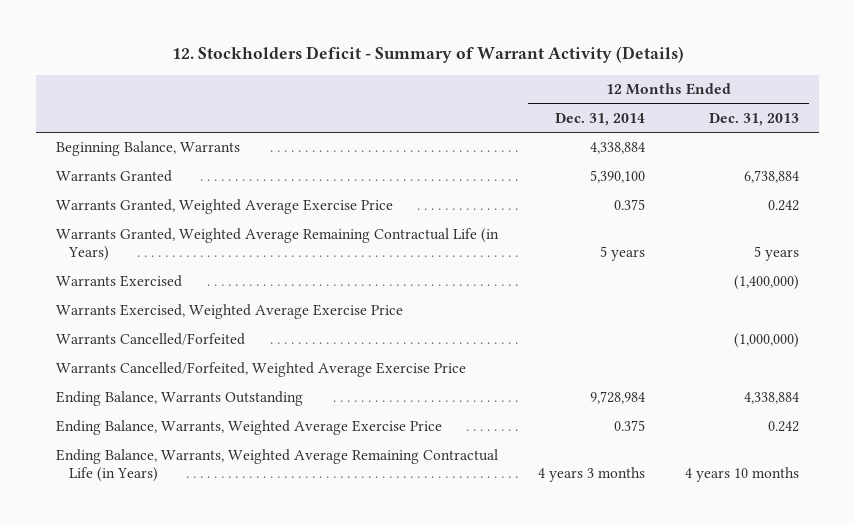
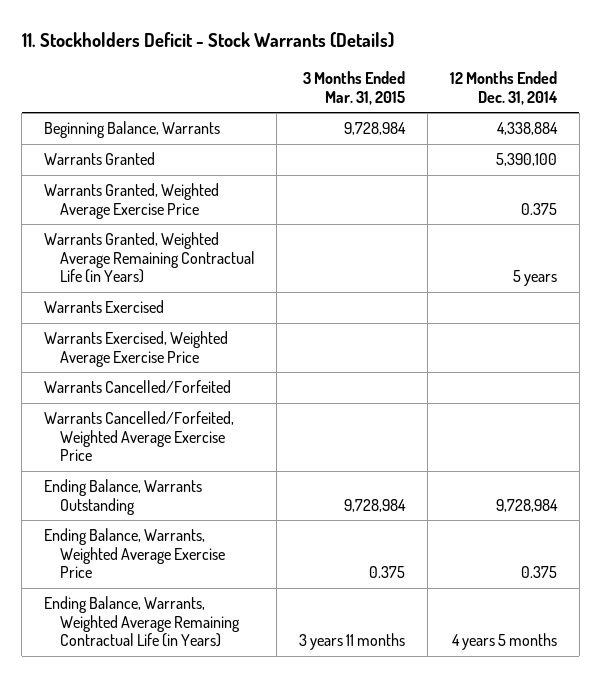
- 12. Stockholders Deficit - Summary of Warrant Activity (Details)
+ 11. Stockholders Deficit - Stock Warrants (Details)
- | 12 Months Ended Dec. 31, 2014 | 12 Months Ended Dec. 31, 2013
+ | 3 Months Ended Mar. 31, 2015 | 12 Months Ended Dec. 31, 2014
- Ending Balance, Warrants, Weighted Average Remaining Contractual Life (in Years) | 4 years 3 months | 4 years 10 months
+ Ending Balance, Warrants, Weighted Average Remaining Contractual Life (in Years) | 3 years 11 months | 4 years 5 months

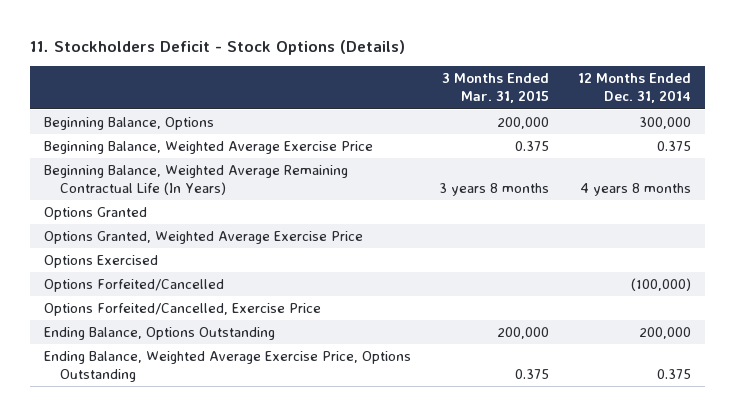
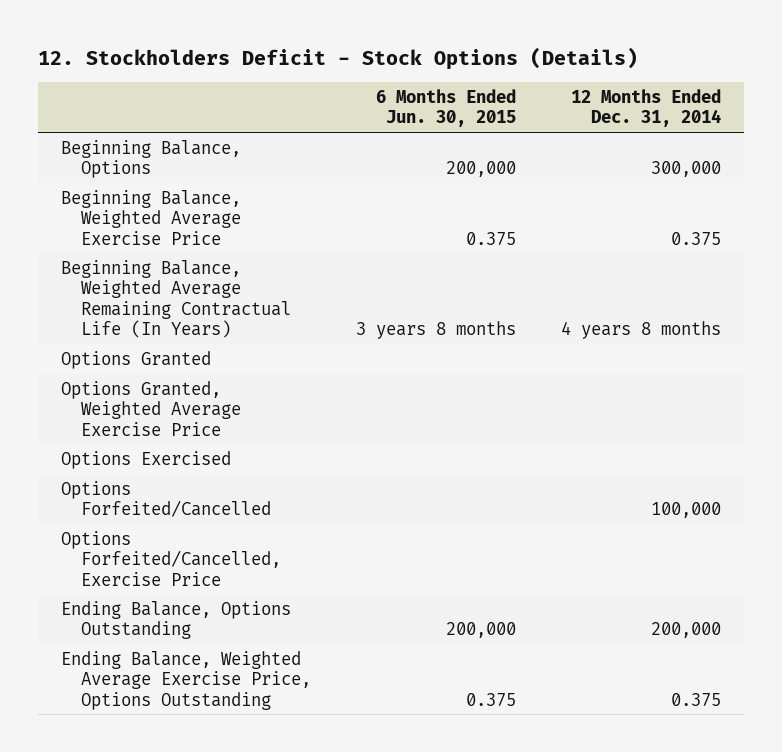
- 11. Stockholders Deficit - Stock Options (Details)
+ 12. Stockholders Deficit - Stock Options (Details)
- | 3 Months Ended Mar. 31, 2015 | 12 Months Ended Dec. 31, 2014
+ | 6 Months Ended Jun. 30, 2015 | 12 Months Ended Dec. 31, 2014
- Options Forfeited/Cancelled | | (100,000)
+ Options Forfeited/Cancelled | | 100,000

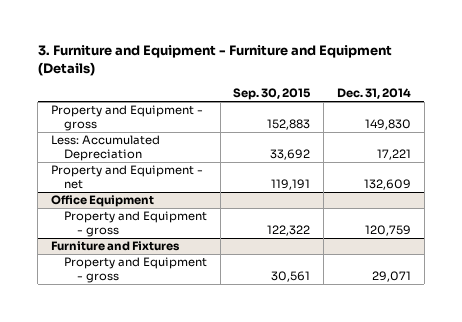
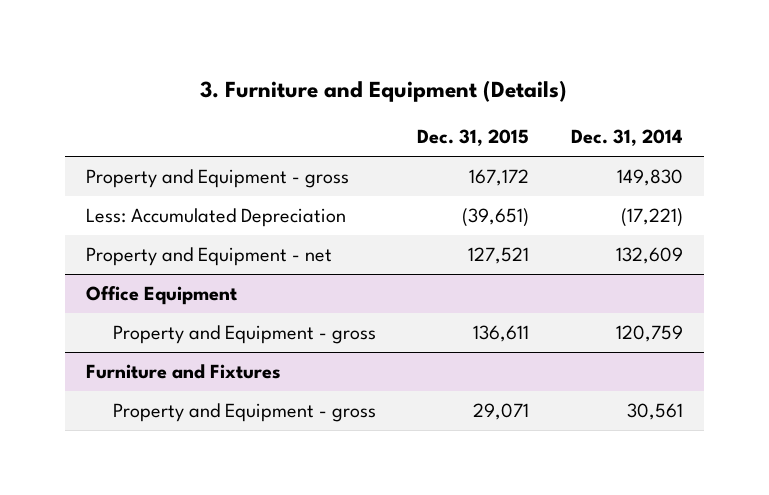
- 3. Furniture and Equipment - Furniture and Equipment (Details)
+ 3. Furniture and Equipment (Details)
- | Sep. 30, 2015 | Dec. 31, 2014
+ | Dec. 31, 2015 | Dec. 31, 2014
- Less: Accumulated Depreciation | 33,692 | 17,221
+ Less: Accumulated Depreciation | (39,651) | (17,221)
@ Furniture and Fixtures
- Property and Equipment - gross | 30,561 | 29,071
+ Property and Equipment - gross | 29,071 | 30,561

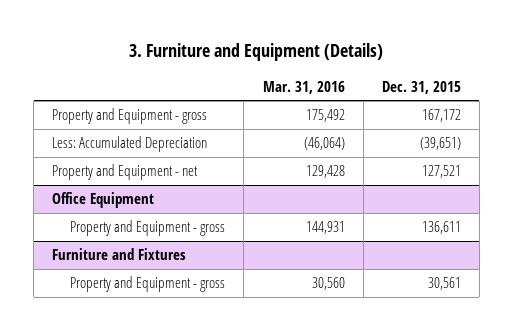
- | Dec. 31, 2015 | Dec. 31, 2014
+ | Mar. 31, 2016 | Dec. 31, 2015
@ Furniture and Fixtures
- Property and Equipment - gross | 29,071 | 30,561
+ Property and Equipment - gross | 30,560 | 30,561

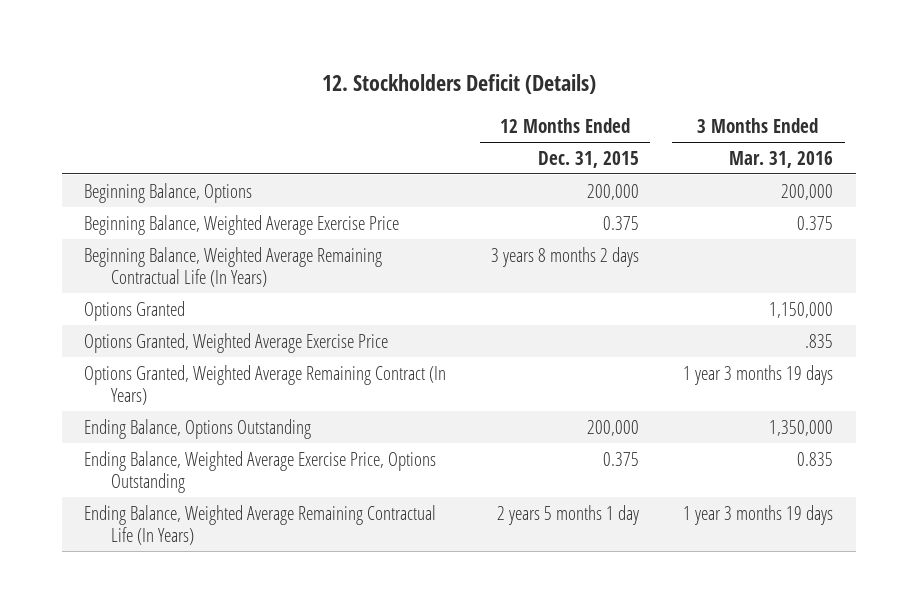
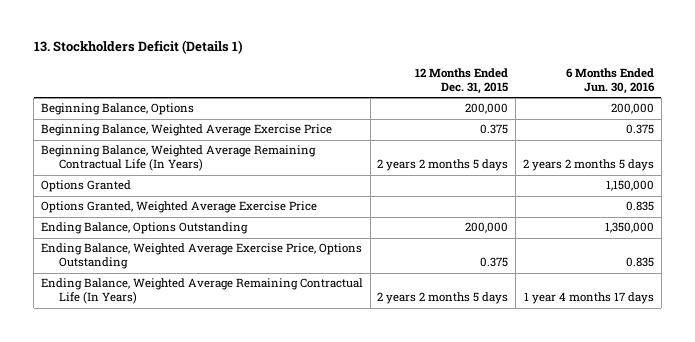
- 12. Stockholders Deficit (Details)
+ 13. Stockholders Deficit (Details 1)
- | 12 Months Ended Dec. 31, 2015 | 3 Months Ended Mar. 31, 2016
+ | 12 Months Ended Dec. 31, 2015 | 6 Months Ended Jun. 30, 2016
- Beginning Balance, Weighted Average Remaining Contractual Life (In Years) | 3 years 8 months 2 days |
+ Beginning Balance, Weighted Average Remaining Contractual Life (In Years) | 2 years 2 months 5 days | 2 years 2 months 5 days
- Options Granted, Weighted Average Remaining Contract (In Years) | | 1 year 3 months 19 days
- Ending Balance, Weighted Average Remaining Contractual Life (In Years) | 2 years 5 months 1 day | 1 year 3 months 19 days
+ Ending Balance, Weighted Average Remaining Contractual Life (In Years) | 2 years 2 months 5 days | 1 year 4 months 17 days

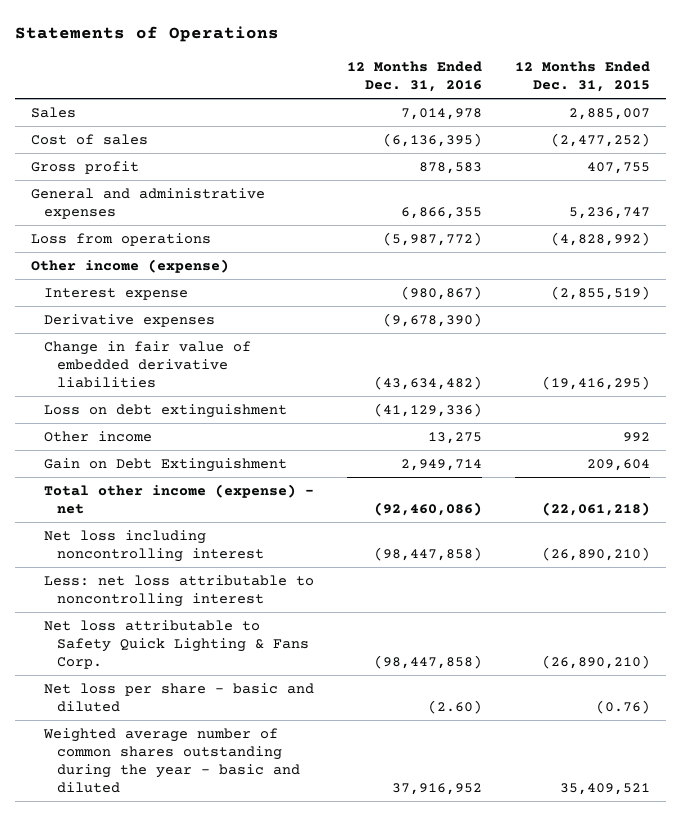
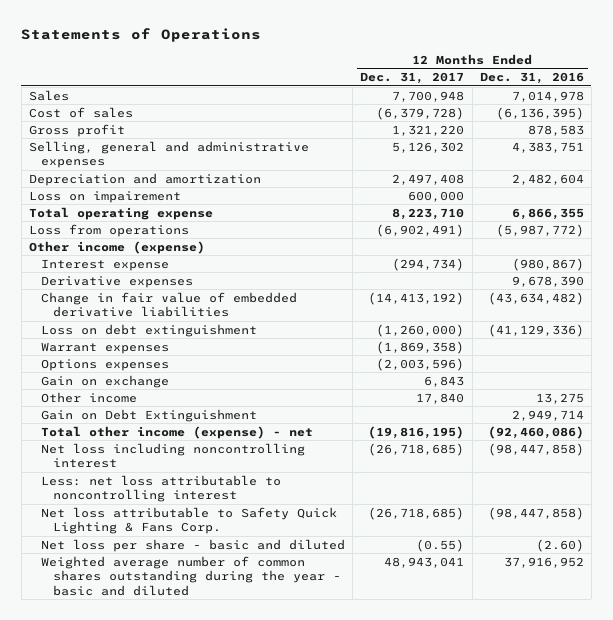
- | 12 Months Ended Dec. 31, 2016 | 12 Months Ended Dec. 31, 2015
+ | 12 Months Ended Dec. 31, 2017 | 12 Months Ended Dec. 31, 2016
- General and administrative expenses | 6,866,355 | 5,236,747
+ Selling, general and administrative expenses | 5,126,302 | 4,383,751
+ Depreciation and amortization | 2,497,408 | 2,482,604
+ Loss on impairement | 600,000 |
+ Total operating expense | 8,223,710 | 6,866,355
- Derivative expenses | (9,678,390) |
+ Derivative expenses | | 9,678,390
+ Warrant expenses | (1,869,358) |
+ Options expenses | (2,003,596) |
+ Gain on exchange | 6,843 |

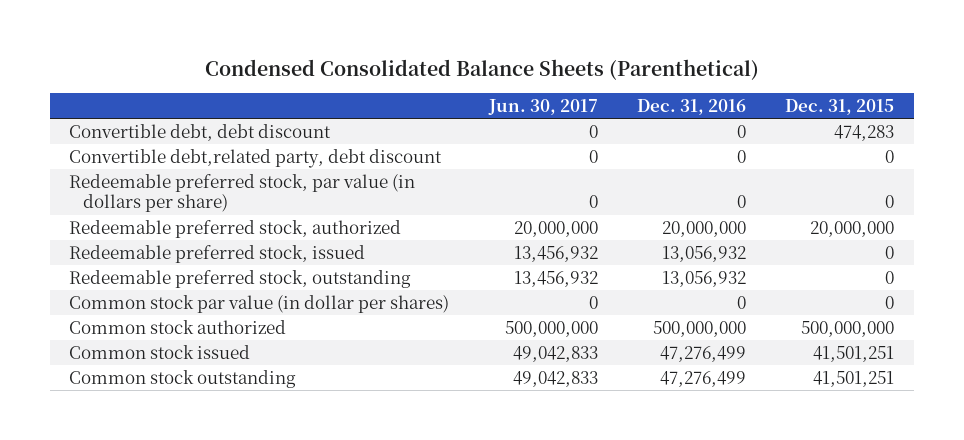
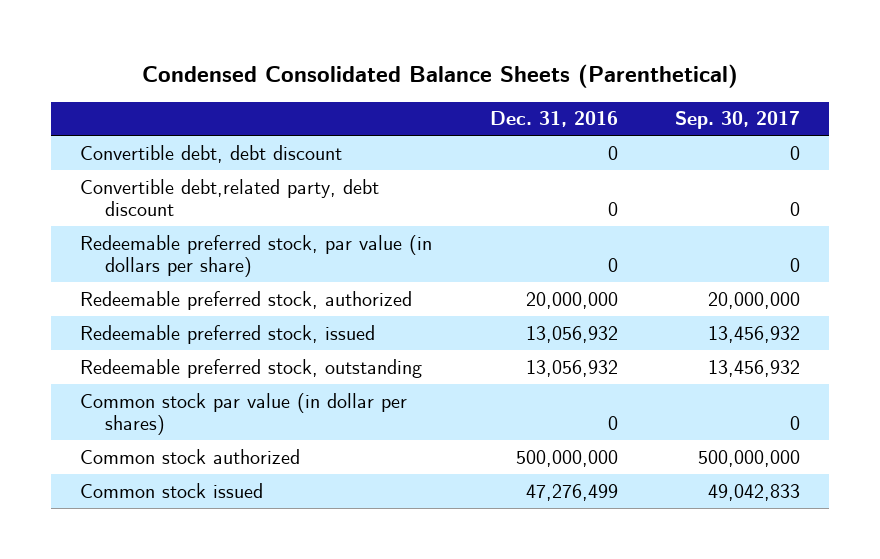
- | Jun. 30, 2017 | Dec. 31, 2016 | Dec. 31, 2015
+ | Dec. 31, 2016 | Sep. 30, 2017
- Common stock outstanding | 49,042,833 | 47,276,499 | 41,501,251

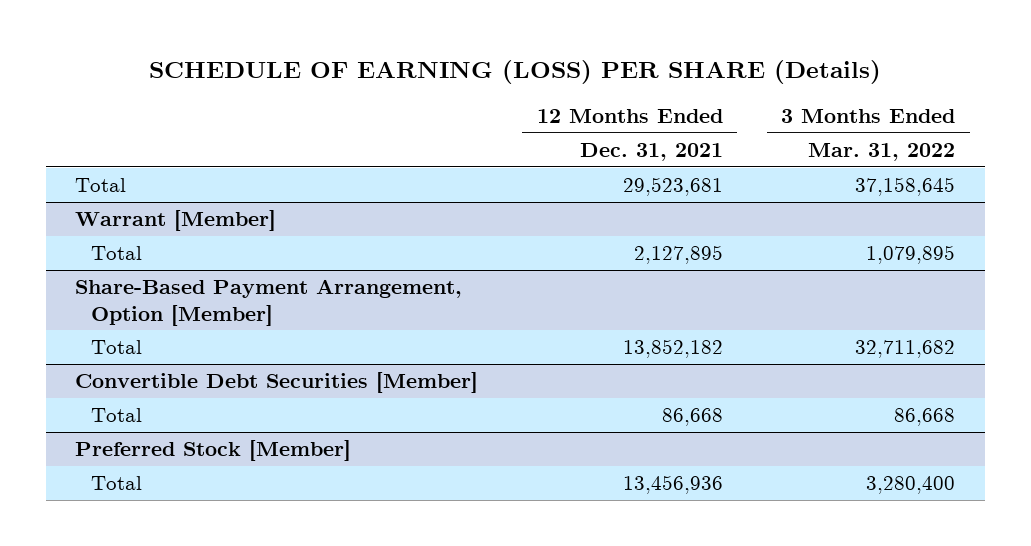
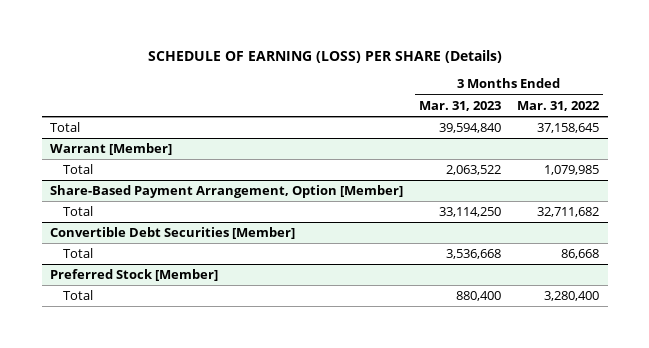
- | 12 Months Ended Dec. 31, 2021 | 3 Months Ended Mar. 31, 2022
+ | 3 Months Ended Mar. 31, 2023 | 3 Months Ended Mar. 31, 2022
@ Warrant [Member]
- Total | 2,127,895 | 1,079,895
+ Total | 2,063,522 | 1,079,985

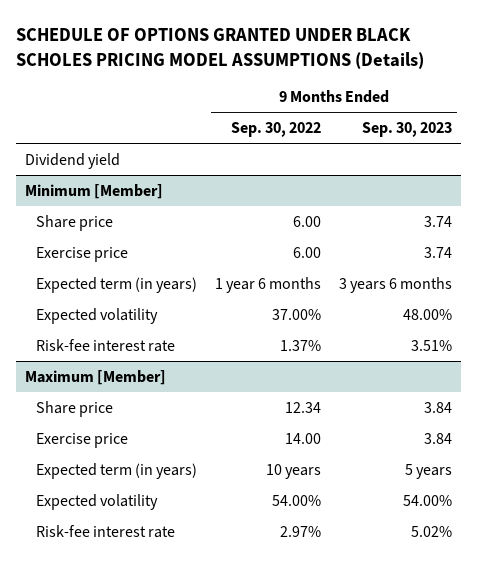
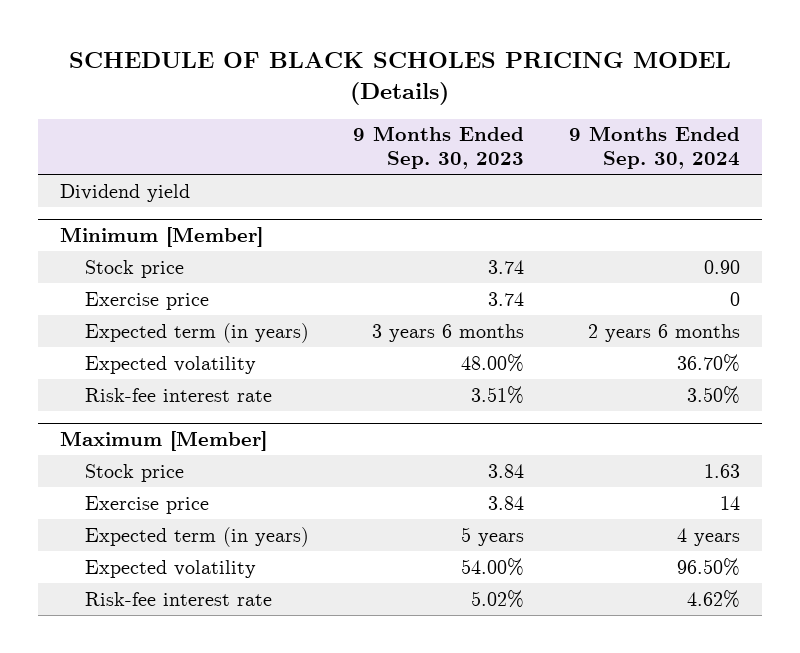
- SCHEDULE OF OPTIONS GRANTED UNDER BLACK SCHOLES PRICING MODEL ASSUMPTIONS (Details)
+ SCHEDULE OF BLACK SCHOLES PRICING MODEL (Details)
- | 9 Months Ended Sep. 30, 2022 | 9 Months Ended Sep. 30, 2023
+ | 9 Months Ended Sep. 30, 2023 | 9 Months Ended Sep. 30, 2024
@ Minimum [Member]
- Share price | 6.00 | 3.74
+ Stock price | 3.74 | 0.90
@ Maximum [Member]
- Share price | 12.34 | 3.84
+ Stock price | 3.84 | 1.63

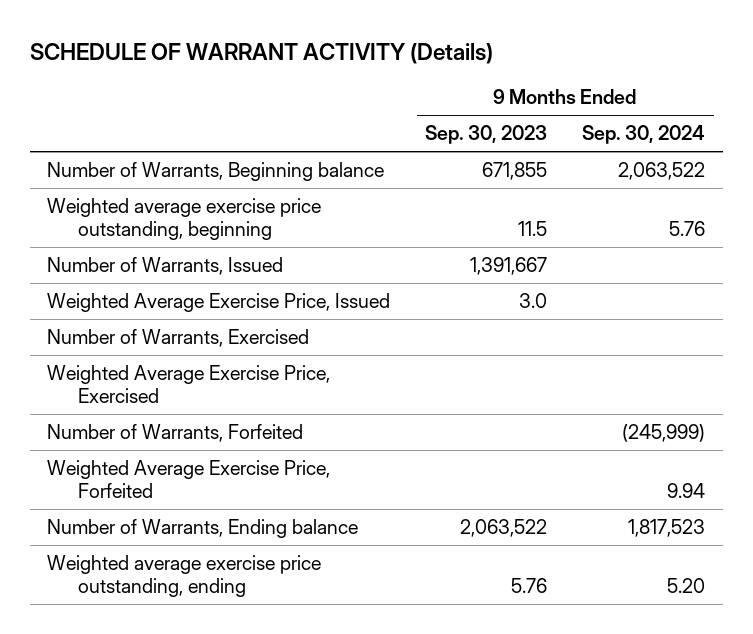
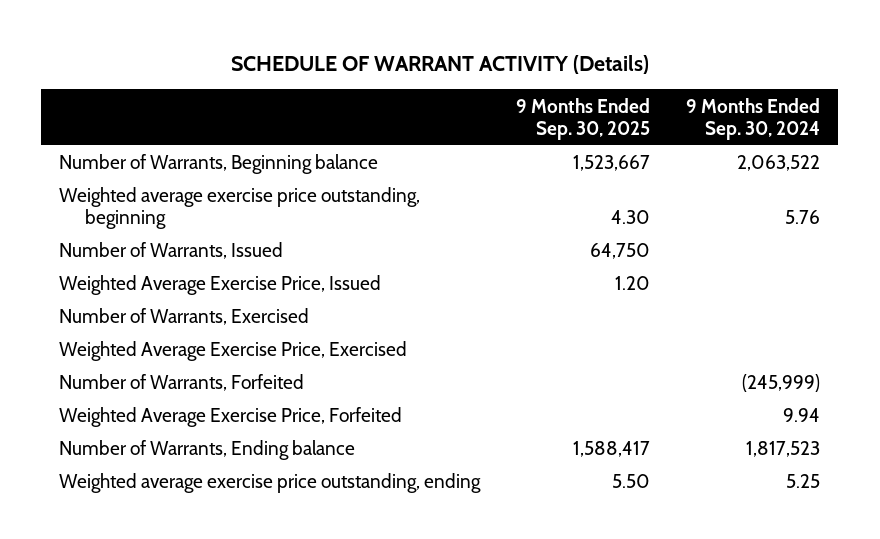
- | 9 Months Ended Sep. 30, 2023 | 9 Months Ended Sep. 30, 2024
+ | 9 Months Ended Sep. 30, 2025 | 9 Months Ended Sep. 30, 2024
- Weighted average exercise price outstanding, ending | 5.76 | 5.20
+ Weighted average exercise price outstanding, ending | 5.50 | 5.25

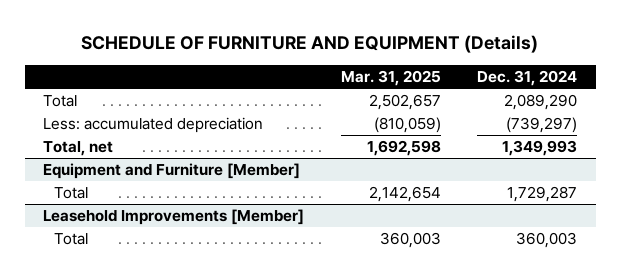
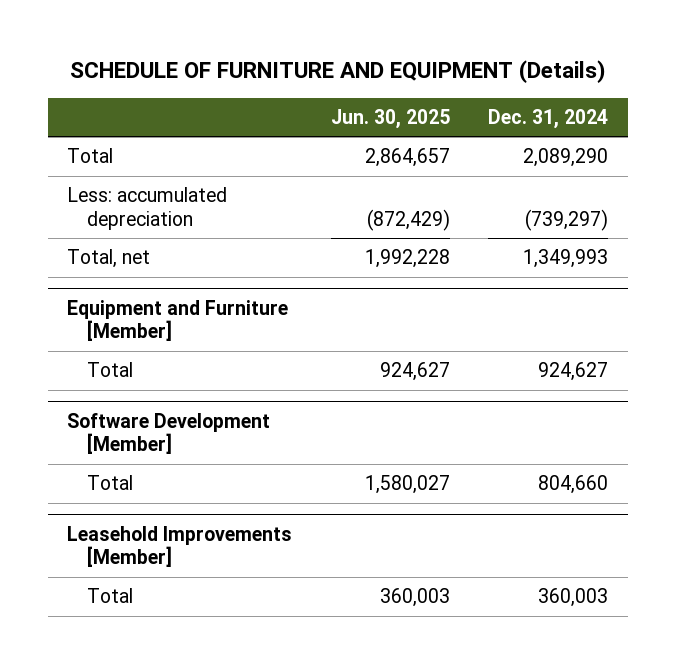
- | Mar. 31, 2025 | Dec. 31, 2024
+ | Jun. 30, 2025 | Dec. 31, 2024
@ Equipment and Furniture [Member]
- Total | 2,142,654 | 1,729,287
+ Total | 924,627 | 924,627
+ Software Development [Member]
+ Total | 1,580,027 | 804,660

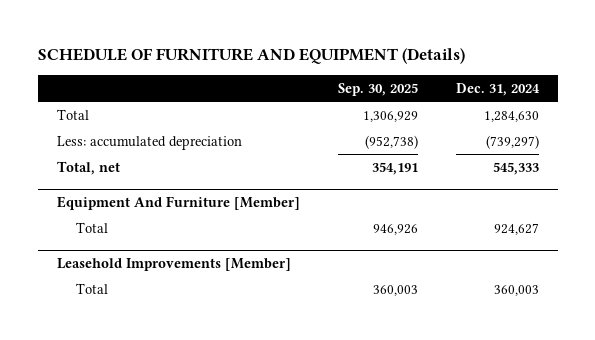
- | Jun. 30, 2025 | Dec. 31, 2024
+ | Sep. 30, 2025 | Dec. 31, 2024
- Total | 2,864,657 | 2,089,290
+ Total | 1,306,929 | 1,284,630
- Total, net | 1,992,228 | 1,349,993
- Equipment and Furniture [Member]
+ Total, net | 354,191 | 545,333
+ Equipment And Furniture [Member]
- Software Development [Member]
- Total | 1,580,027 | 804,660

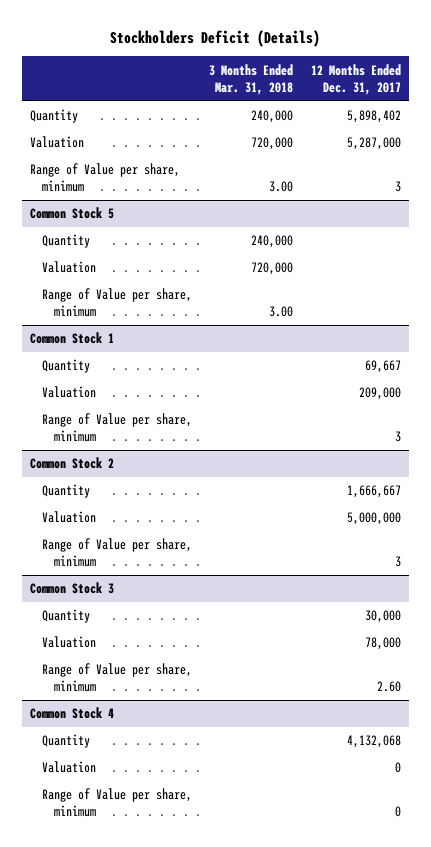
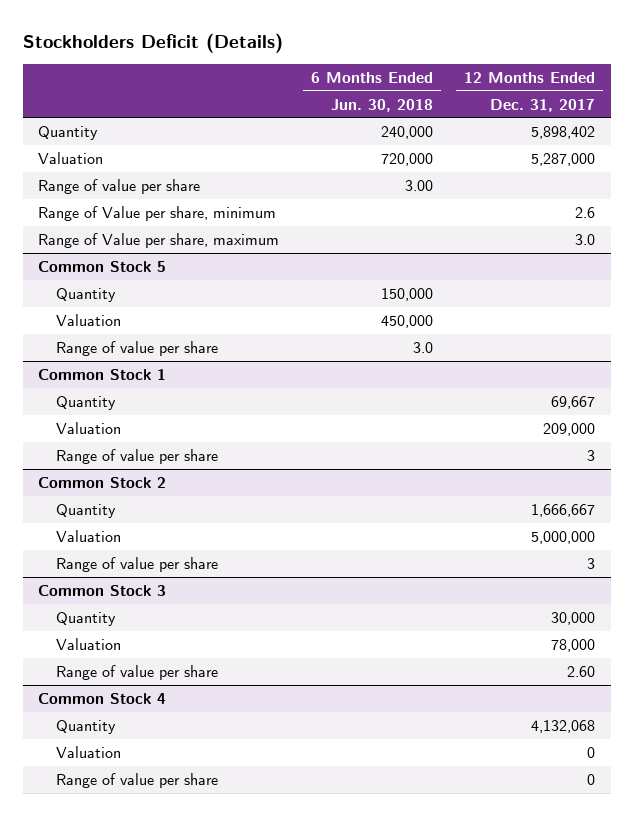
- | 3 Months Ended Mar. 31, 2018 | 12 Months Ended Dec. 31, 2017
+ | 6 Months Ended Jun. 30, 2018 | 12 Months Ended Dec. 31, 2017
- Range of Value per share, minimum | 3.00 | 3
+ Range of value per share | 3.00 |
+ Range of Value per share, minimum | | 2.6
+ Range of Value per share, maximum | | 3.0
@ Common Stock 5
- Range of Value per share, minimum | 3.00 |
+ Range of value per share | 3.0 |
@ Common Stock 1
- Range of Value per share, minimum | | 3
+ Range of value per share | | 3
@ Common Stock 2
- Range of Value per share, minimum | | 3
+ Range of value per share | | 3
@ Common Stock 3
- Range of Value per share, minimum | | 2.60
+ Range of value per share | | 2.60
@ Common Stock 4
- Range of Value per share, minimum | | 0
+ Range of value per share | | 0

